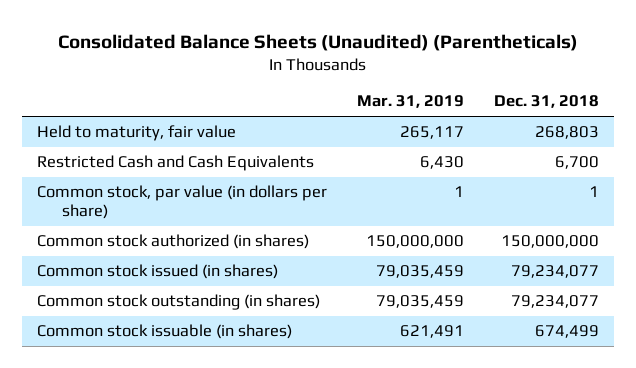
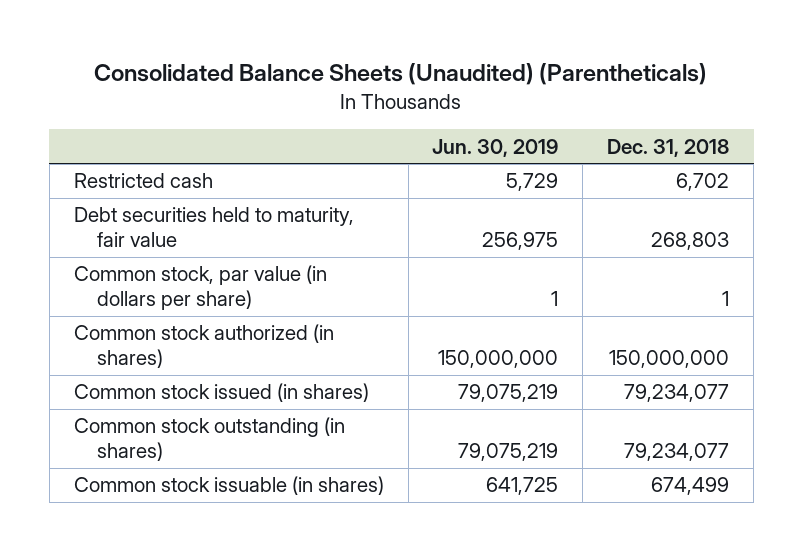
- | Mar. 31, 2019 | Dec. 31, 2018
+ | Jun. 30, 2019 | Dec. 31, 2018
- Held to maturity, fair value | 265,117 | 268,803
- Restricted Cash and Cash Equivalents | 6,430 | 6,700
+ Restricted cash | 5,729 | 6,702
+ Debt securities held to maturity, fair value | 256,975 | 268,803

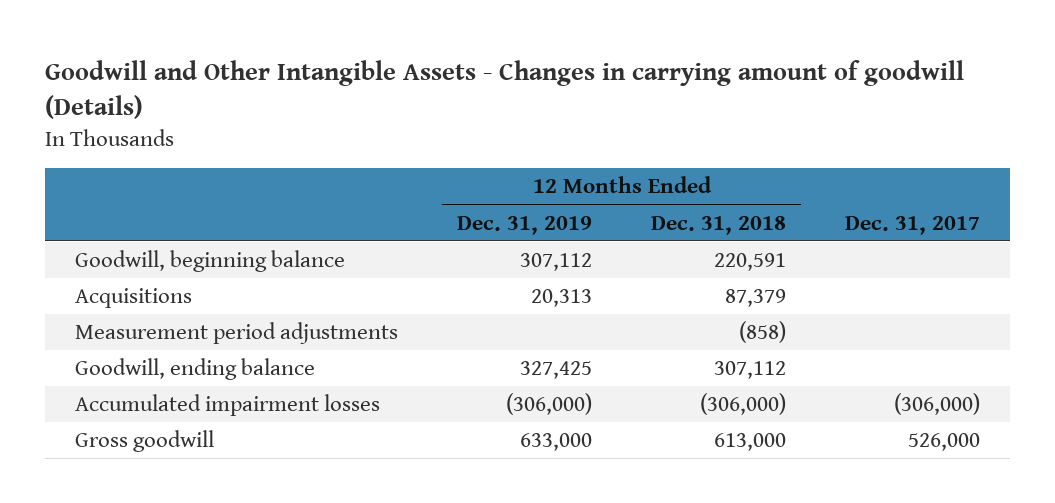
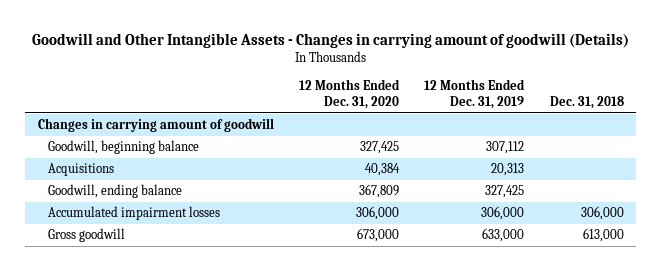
- | 12 Months Ended Dec. 31, 2019 | 12 Months Ended Dec. 31, 2018 | Dec. 31, 2017
+ | 12 Months Ended Dec. 31, 2020 | 12 Months Ended Dec. 31, 2019 | Dec. 31, 2018
+ Changes in carrying amount of goodwill
- Measurement period adjustments | | (858) |
- Accumulated impairment losses | (306,000) | (306,000) | (306,000)
+ Accumulated impairment losses | 306,000 | 306,000 | 306,000

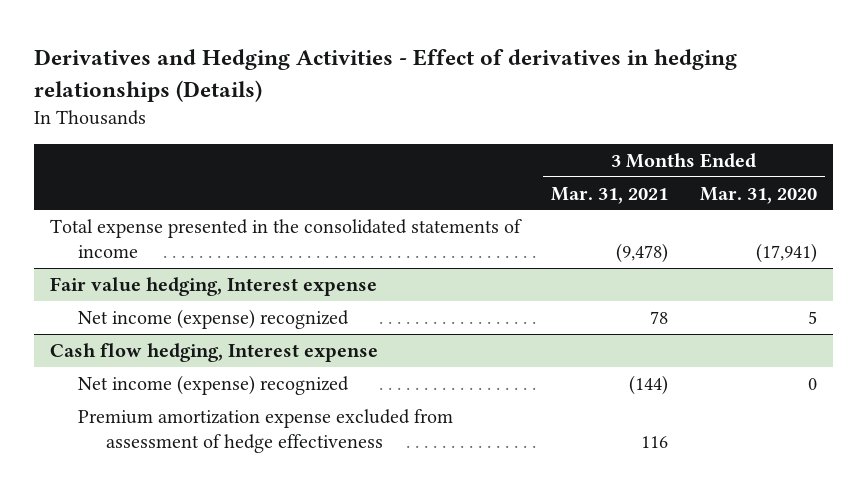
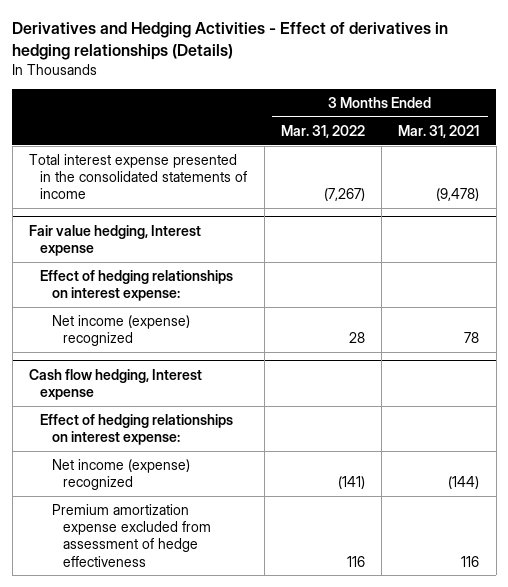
- | 3 Months Ended Mar. 31, 2021 | 3 Months Ended Mar. 31, 2020
+ | 3 Months Ended Mar. 31, 2022 | 3 Months Ended Mar. 31, 2021
- Total expense presented in the consolidated statements of income | (9,478) | (17,941)
+ Total interest expense presented in the consolidated statements of income | (7,267) | (9,478)
@ Fair value hedging, Interest expense
+ Effect of hedging relationships on interest expense:
@ Cash flow hedging, Interest expense
+ Effect of hedging relationships on interest expense:

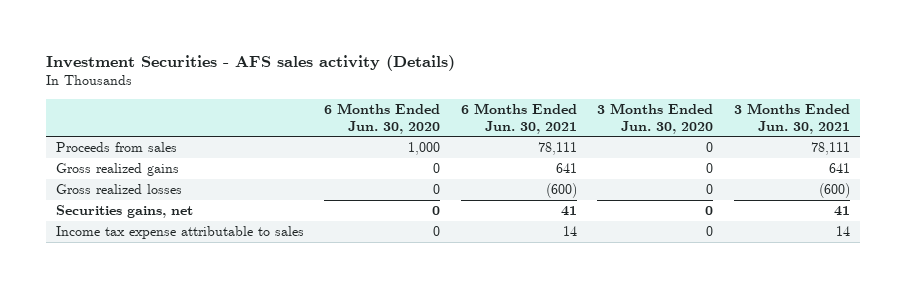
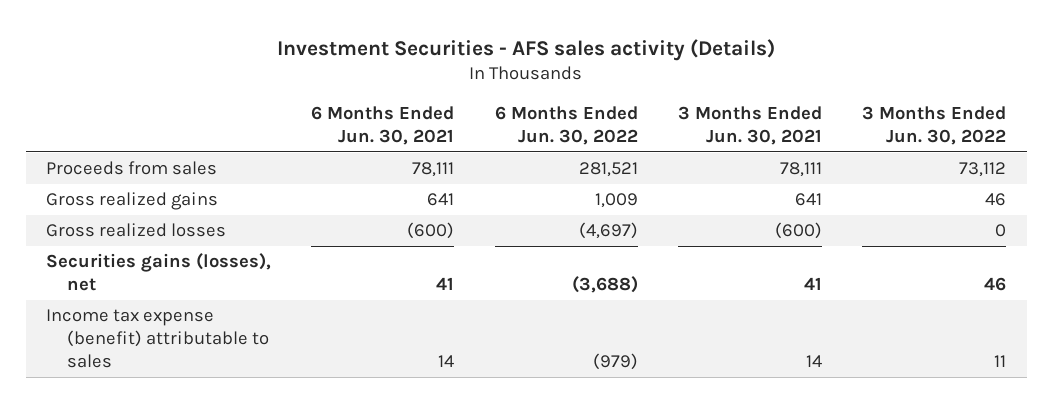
- | 6 Months Ended Jun. 30, 2020 | 6 Months Ended Jun. 30, 2021 | 3 Months Ended Jun. 30, 2020 | 3 Months Ended Jun. 30, 2021
+ | 6 Months Ended Jun. 30, 2021 | 6 Months Ended Jun. 30, 2022 | 3 Months Ended Jun. 30, 2021 | 3 Months Ended Jun. 30, 2022
- Securities gains, net | 0 | 41 | 0 | 41
- Income tax expense attributable to sales | 0 | 14 | 0 | 14
+ Securities gains (losses), net | 41 | (3,688) | 41 | 46
+ Income tax expense (benefit) attributable to sales | 14 | (979) | 14 | 11

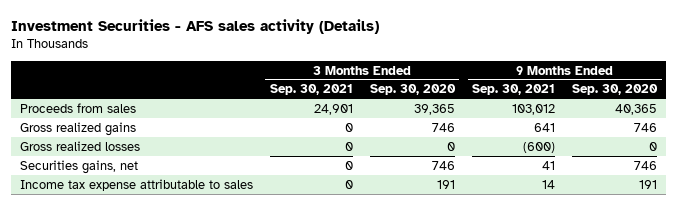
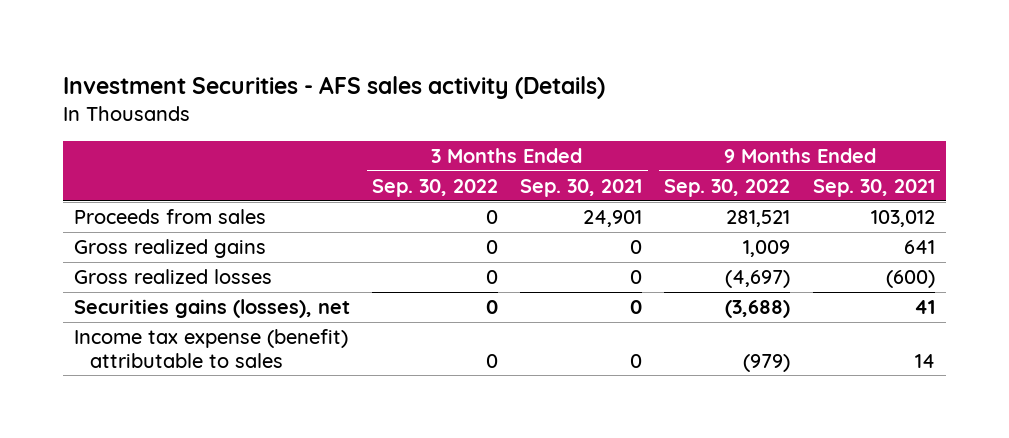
- | 3 Months Ended Sep. 30, 2021 | 3 Months Ended Sep. 30, 2020 | 9 Months Ended Sep. 30, 2021 | 9 Months Ended Sep. 30, 2020
+ | 3 Months Ended Sep. 30, 2022 | 3 Months Ended Sep. 30, 2021 | 9 Months Ended Sep. 30, 2022 | 9 Months Ended Sep. 30, 2021
- Securities gains, net | 0 | 746 | 41 | 746
- Income tax expense attributable to sales | 0 | 191 | 14 | 191
+ Securities gains (losses), net | 0 | 0 | (3,688) | 41
+ Income tax expense (benefit) attributable to sales | 0 | 0 | (979) | 14

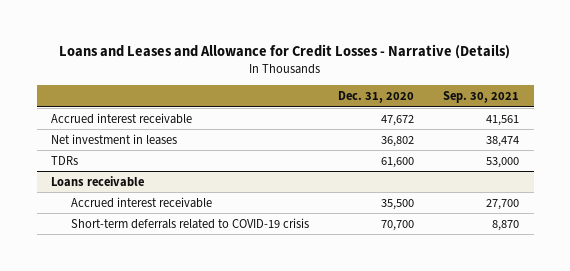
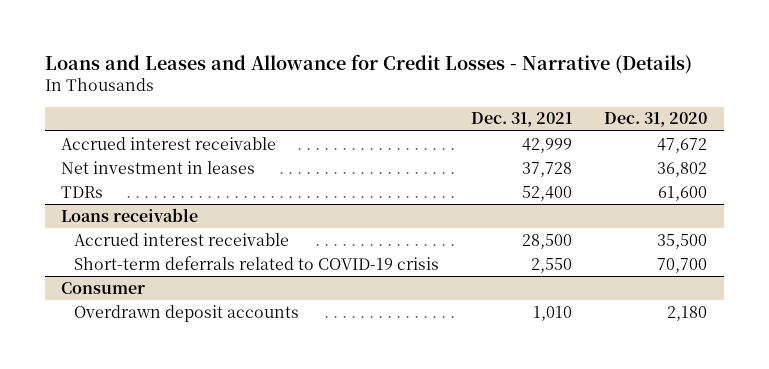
- | Dec. 31, 2020 | Sep. 30, 2021
+ | Dec. 31, 2021 | Dec. 31, 2020
+ Consumer
+ Overdrawn deposit accounts | 1,010 | 2,180

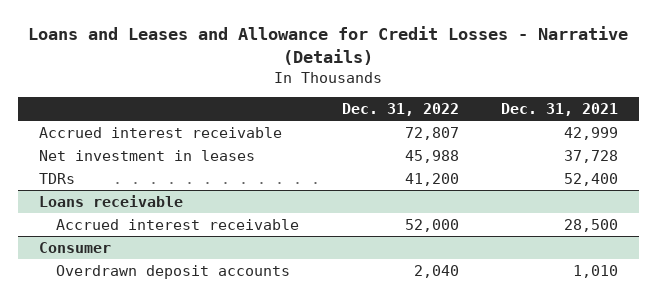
- | Dec. 31, 2021 | Dec. 31, 2020
+ | Dec. 31, 2022 | Dec. 31, 2021
@ Loans receivable
- Short-term deferrals related to COVID-19 crisis | 2,550 | 70,700

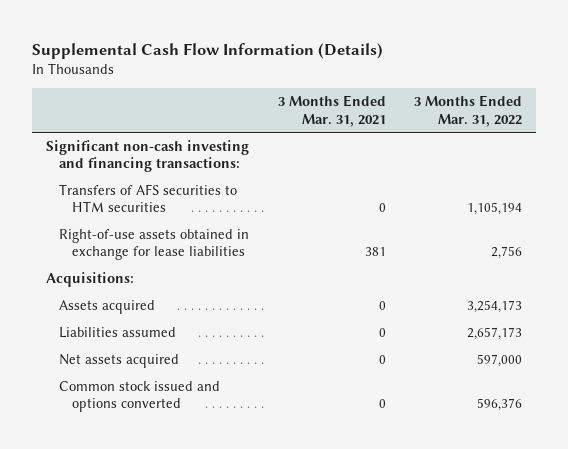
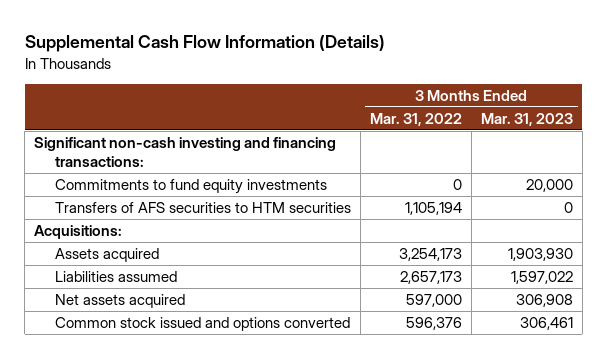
- | 3 Months Ended Mar. 31, 2021 | 3 Months Ended Mar. 31, 2022
+ | 3 Months Ended Mar. 31, 2022 | 3 Months Ended Mar. 31, 2023
+ Commitments to fund equity investments | 0 | 20,000
- Right-of-use assets obtained in exchange for lease liabilities | 381 | 2,756

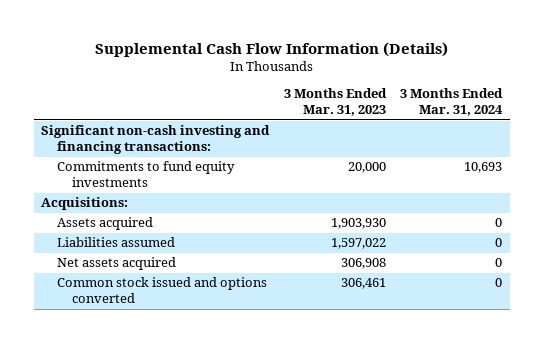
- | 3 Months Ended Mar. 31, 2022 | 3 Months Ended Mar. 31, 2023
+ | 3 Months Ended Mar. 31, 2023 | 3 Months Ended Mar. 31, 2024
- Transfers of AFS securities to HTM securities | 1,105,194 | 0

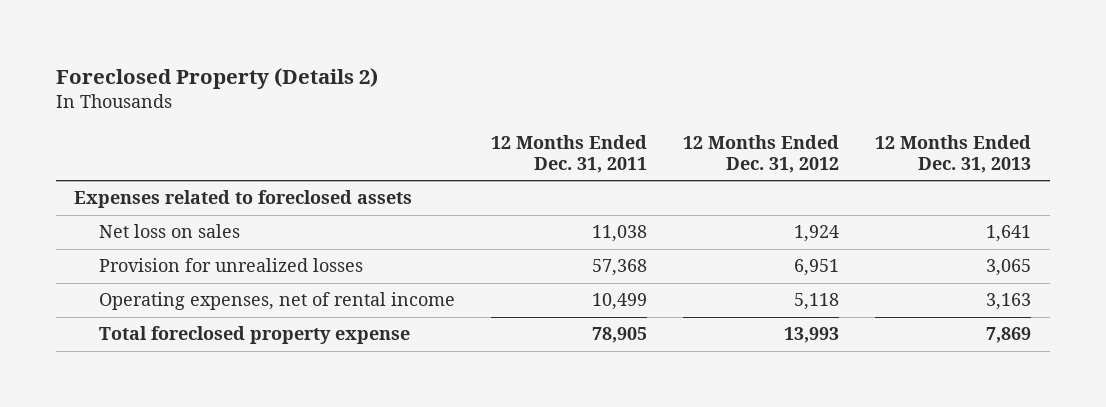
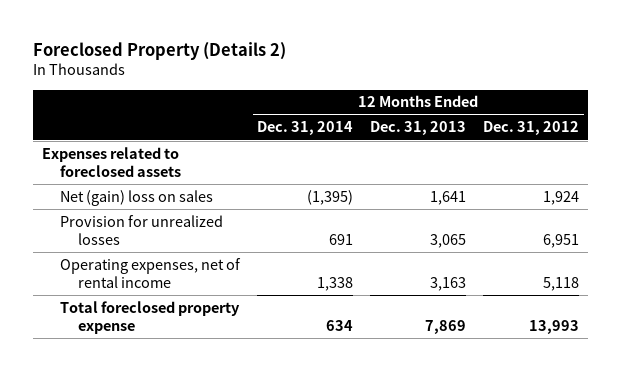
- | 12 Months Ended Dec. 31, 2011 | 12 Months Ended Dec. 31, 2012 | 12 Months Ended Dec. 31, 2013
+ | 12 Months Ended Dec. 31, 2014 | 12 Months Ended Dec. 31, 2013 | 12 Months Ended Dec. 31, 2012
- Net loss on sales | 11,038 | 1,924 | 1,641
+ Net (gain) loss on sales | (1,395) | 1,641 | 1,924

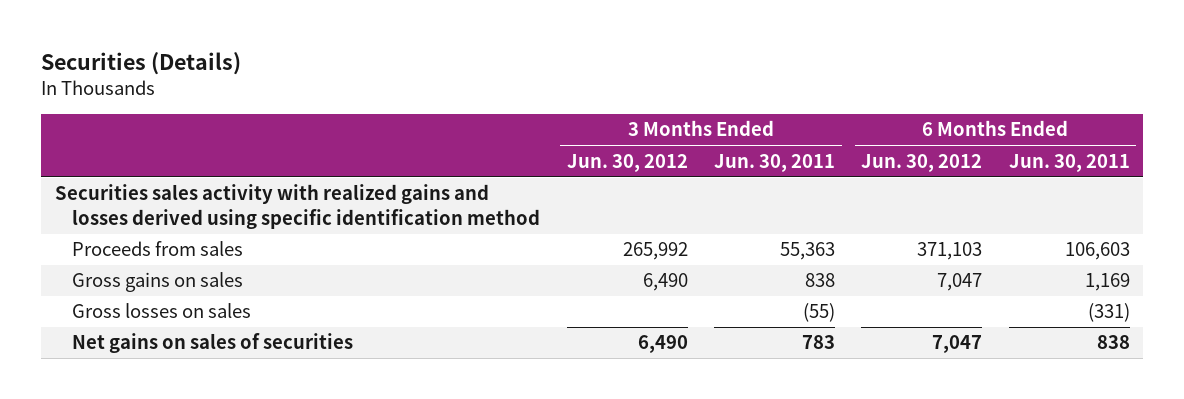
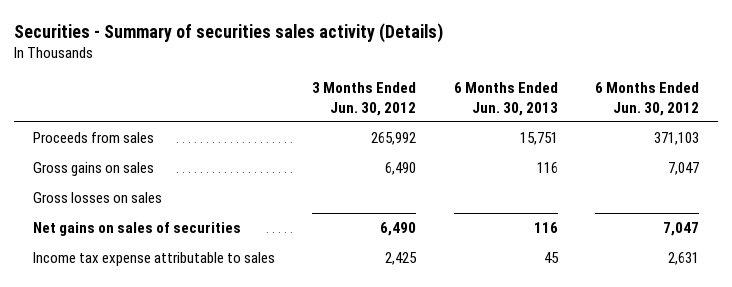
- Securities (Details)
+ Securities - Summary of securities sales activity (Details)
- | 3 Months Ended Jun. 30, 2012 | 3 Months Ended Jun. 30, 2011 | 6 Months Ended Jun. 30, 2012 | 6 Months Ended Jun. 30, 2011
+ | 3 Months Ended Jun. 30, 2012 | 6 Months Ended Jun. 30, 2013 | 6 Months Ended Jun. 30, 2012
- Securities sales activity with realized gains and losses derived using specific identification method
+ Income tax expense attributable to sales | 2,425 | 45 | 2,631

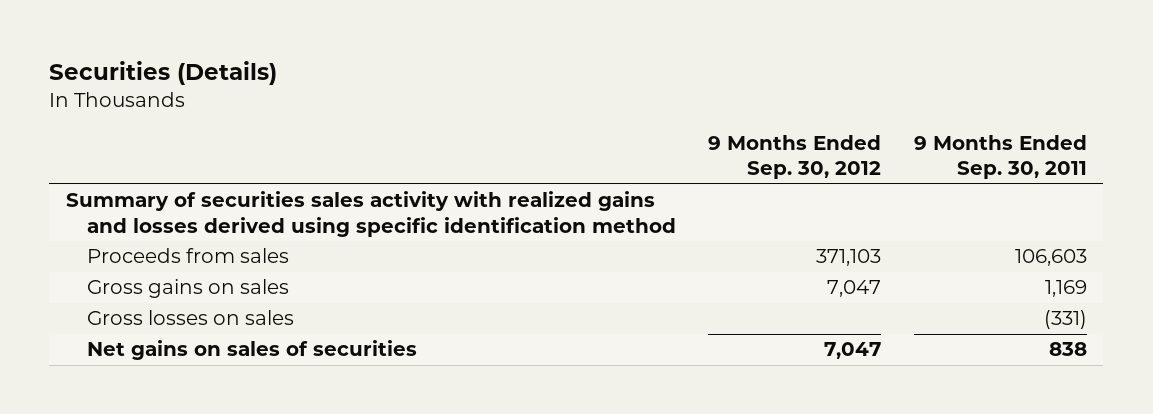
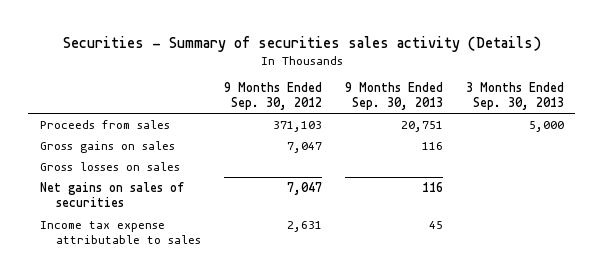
- Securities (Details)
+ Securities - Summary of securities sales activity (Details)
- | 9 Months Ended Sep. 30, 2012 | 9 Months Ended Sep. 30, 2011
+ | 9 Months Ended Sep. 30, 2012 | 9 Months Ended Sep. 30, 2013 | 3 Months Ended Sep. 30, 2013
- Summary of securities sales activity with realized gains and losses derived using specific identification method
+ Income tax expense attributable to sales | 2,631 | 45 |

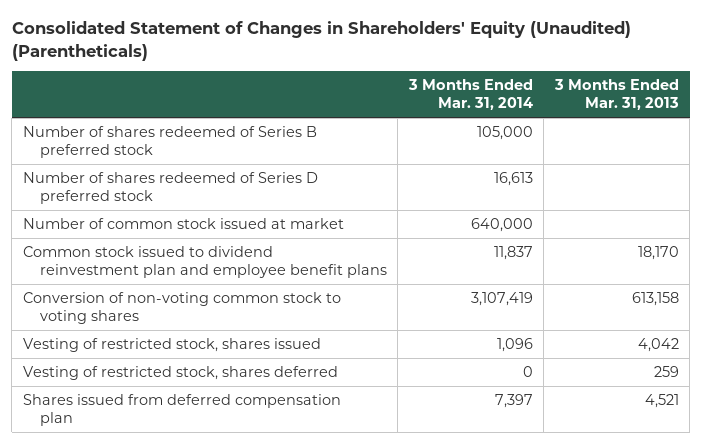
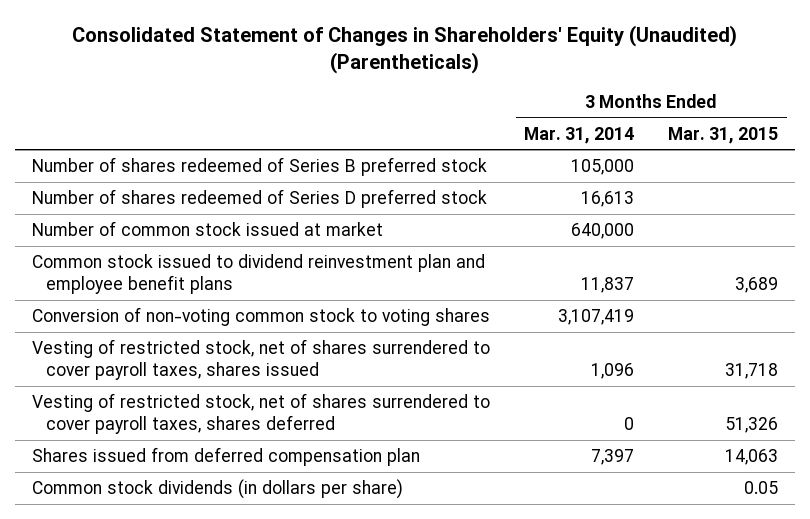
- | 3 Months Ended Mar. 31, 2014 | 3 Months Ended Mar. 31, 2013
+ | 3 Months Ended Mar. 31, 2014 | 3 Months Ended Mar. 31, 2015
- Vesting of restricted stock, shares issued | 1,096 | 4,042
- Vesting of restricted stock, shares deferred | 0 | 259
+ Vesting of restricted stock, net of shares surrendered to cover payroll taxes, shares issued | 1,096 | 31,718
+ Vesting of restricted stock, net of shares surrendered to cover payroll taxes, shares deferred | 0 | 51,326
+ Common stock dividends (in dollars per share) | | 0.05

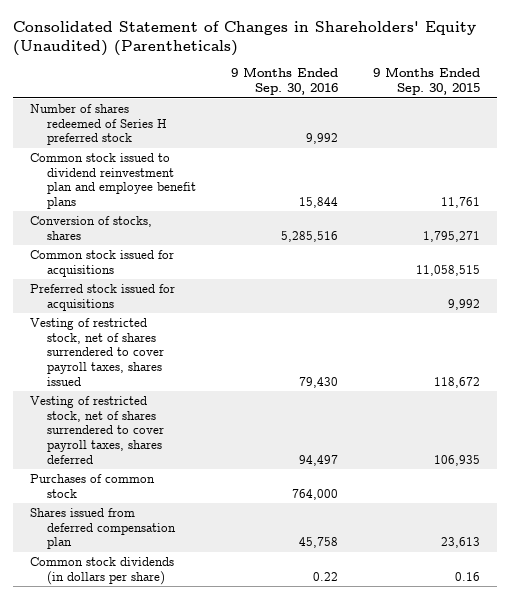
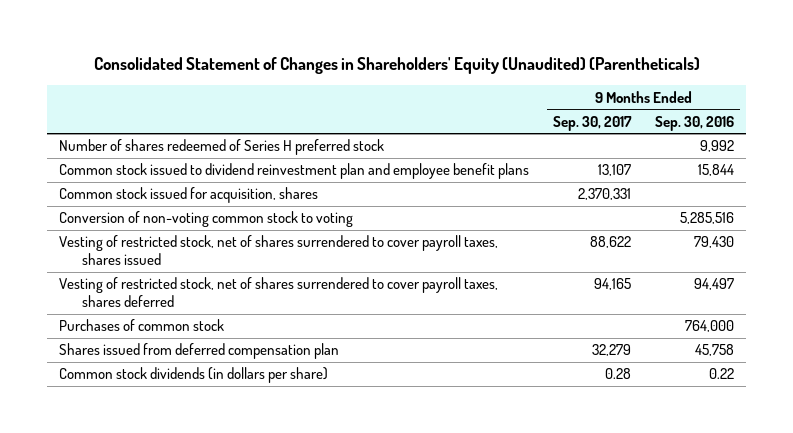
- | 9 Months Ended Sep. 30, 2016 | 9 Months Ended Sep. 30, 2015
+ | 9 Months Ended Sep. 30, 2017 | 9 Months Ended Sep. 30, 2016
- Conversion of stocks, shares | 5,285,516 | 1,795,271
- Common stock issued for acquisitions | | 11,058,515
- Preferred stock issued for acquisitions | | 9,992
+ Common stock issued for acquisition, shares | 2,370,331 |
+ Conversion of non-voting common stock to voting | | 5,285,516

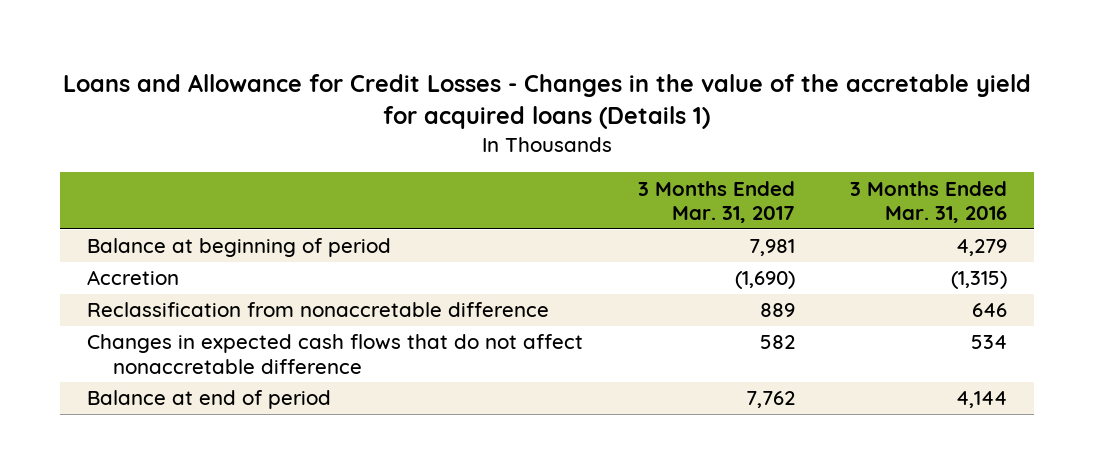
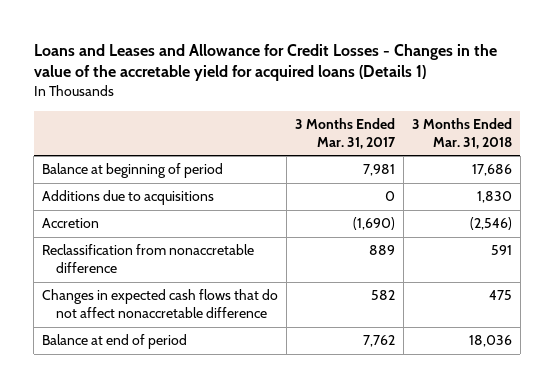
- Loans and Allowance for Credit Losses - Changes in the value of the accretable yield for acquired loans (Details 1)
+ Loans and Leases and Allowance for Credit Losses - Changes in the value of the accretable yield for acquired loans (Details 1)
- | 3 Months Ended Mar. 31, 2017 | 3 Months Ended Mar. 31, 2016
+ | 3 Months Ended Mar. 31, 2017 | 3 Months Ended Mar. 31, 2018
+ Additions due to acquisitions | 0 | 1,830

